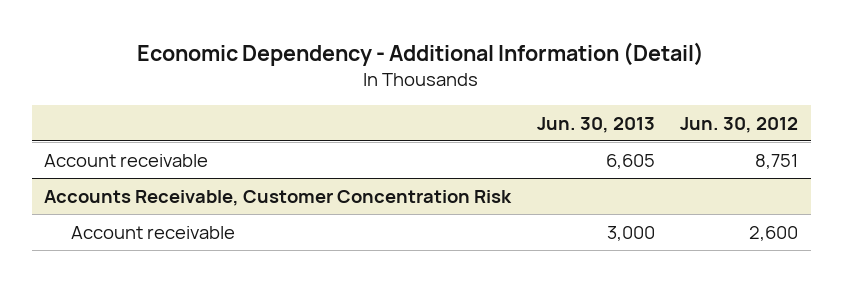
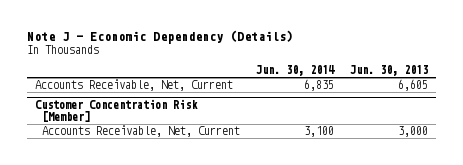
- Economic Dependency - Additional Information (Detail)
+ Note J - Economic Dependency (Details)
- | Jun. 30, 2013 | Jun. 30, 2012
+ | Jun. 30, 2014 | Jun. 30, 2013
- Account receivable | 6,605 | 8,751
- Accounts Receivable, Customer Concentration Risk
- Account receivable | 3,000 | 2,600
+ Accounts Receivable, Net, Current | 6,835 | 6,605
+ Customer Concentration Risk [Member]
+ Accounts Receivable, Net, Current | 3,100 | 3,000

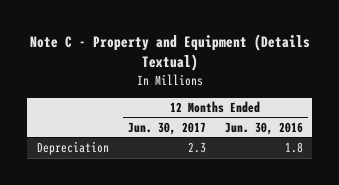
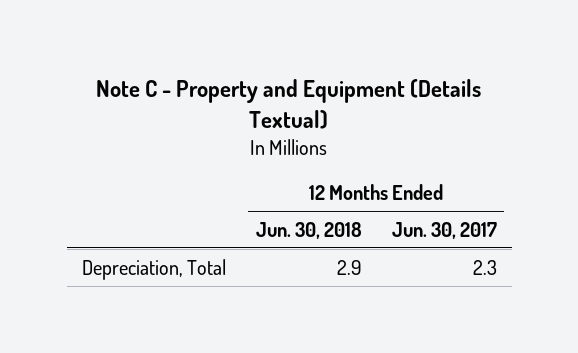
- | 12 Months Ended Jun. 30, 2017 | 12 Months Ended Jun. 30, 2016
+ | 12 Months Ended Jun. 30, 2018 | 12 Months Ended Jun. 30, 2017
- Depreciation | 2.3 | 1.8
+ Depreciation, Total | 2.9 | 2.3

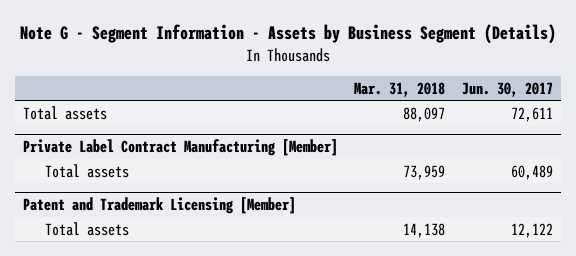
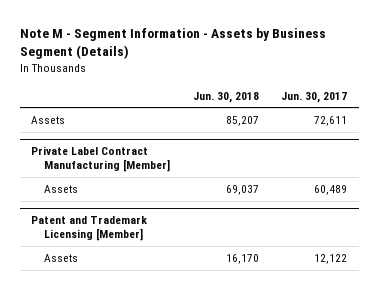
- Note G - Segment Information - Assets by Business Segment (Details)
+ Note M - Segment Information - Assets by Business Segment (Details)
- | Mar. 31, 2018 | Jun. 30, 2017
+ | Jun. 30, 2018 | Jun. 30, 2017
- Total assets | 88,097 | 72,611
+ Assets | 85,207 | 72,611
@ Private Label Contract Manufacturing [Member]
- Total assets | 73,959 | 60,489
+ Assets | 69,037 | 60,489
@ Patent and Trademark Licensing [Member]
- Total assets | 14,138 | 12,122
+ Assets | 16,170 | 12,122

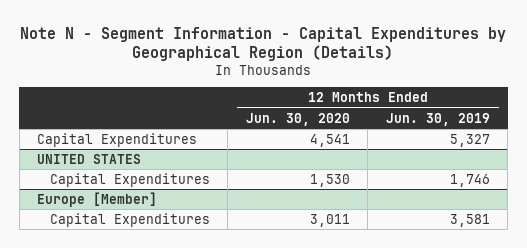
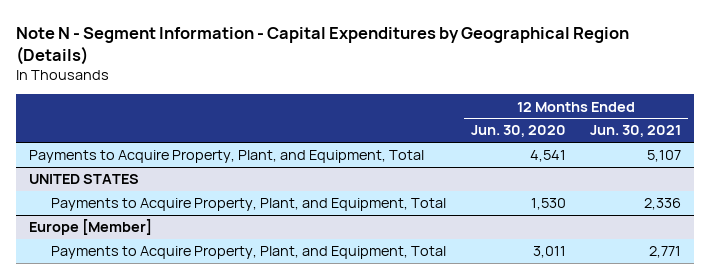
- | 12 Months Ended Jun. 30, 2020 | 12 Months Ended Jun. 30, 2019
+ | 12 Months Ended Jun. 30, 2020 | 12 Months Ended Jun. 30, 2021
- Capital Expenditures | 4,541 | 5,327
+ Payments to Acquire Property, Plant, and Equipment, Total | 4,541 | 5,107
@ UNITED STATES
- Capital Expenditures | 1,530 | 1,746
+ Payments to Acquire Property, Plant, and Equipment, Total | 1,530 | 2,336
@ Europe [Member]
- Capital Expenditures | 3,011 | 3,581
+ Payments to Acquire Property, Plant, and Equipment, Total | 3,011 | 2,771

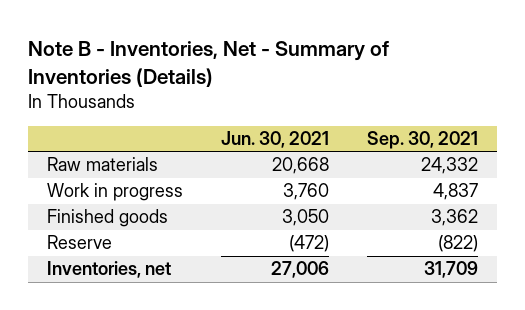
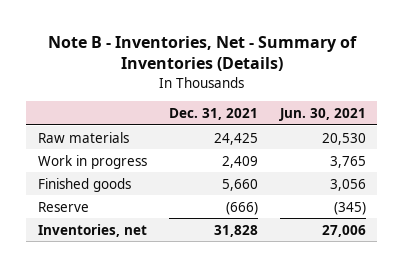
- | Jun. 30, 2021 | Sep. 30, 2021
+ | Dec. 31, 2021 | Jun. 30, 2021
- Raw materials | 20,668 | 24,332
- Work in progress | 3,760 | 4,837
- Finished goods | 3,050 | 3,362
- Reserve | (472) | (822)
+ Raw materials | 24,425 | 20,530
+ Work in progress | 2,409 | 3,765
+ Finished goods | 5,660 | 3,056
+ Reserve | (666) | (345)

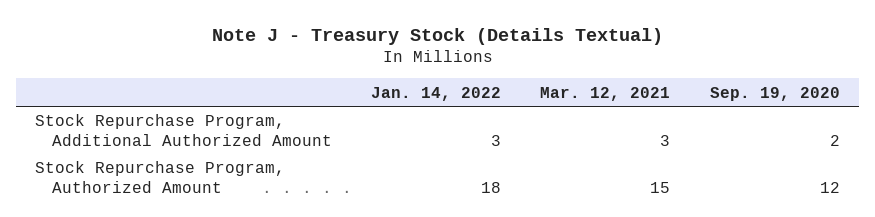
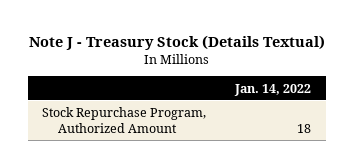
- | Jan. 14, 2022 | Mar. 12, 2021 | Sep. 19, 2020
+ | Jan. 14, 2022
- Stock Repurchase Program, Additional Authorized Amount | 3 | 3 | 2

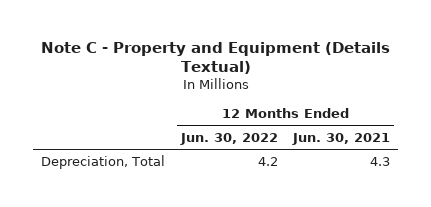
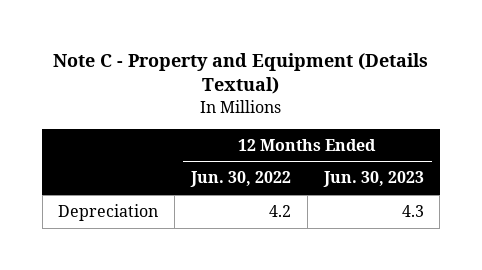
- | 12 Months Ended Jun. 30, 2022 | 12 Months Ended Jun. 30, 2021
+ | 12 Months Ended Jun. 30, 2022 | 12 Months Ended Jun. 30, 2023
- Depreciation, Total | 4.2 | 4.3
+ Depreciation | 4.2 | 4.3

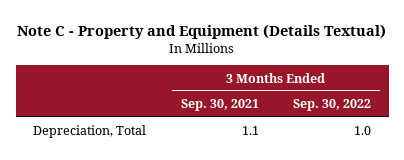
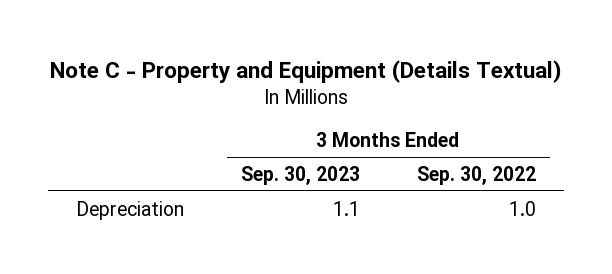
- | 3 Months Ended Sep. 30, 2021 | 3 Months Ended Sep. 30, 2022
+ | 3 Months Ended Sep. 30, 2023 | 3 Months Ended Sep. 30, 2022
- Depreciation, Total | 1.1 | 1.0
+ Depreciation | 1.1 | 1.0

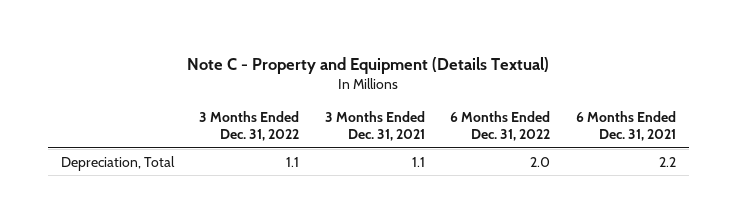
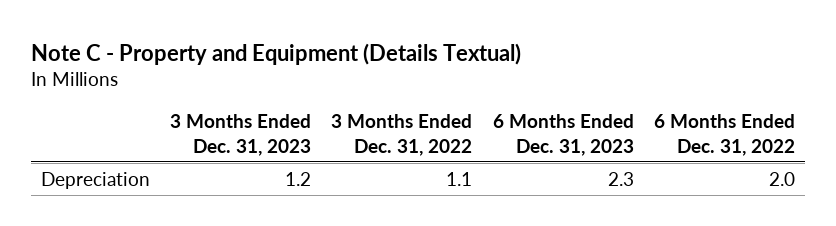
- | 3 Months Ended Dec. 31, 2022 | 3 Months Ended Dec. 31, 2021 | 6 Months Ended Dec. 31, 2022 | 6 Months Ended Dec. 31, 2021
+ | 3 Months Ended Dec. 31, 2023 | 3 Months Ended Dec. 31, 2022 | 6 Months Ended Dec. 31, 2023 | 6 Months Ended Dec. 31, 2022
- Depreciation, Total | 1.1 | 1.1 | 2.0 | 2.2
+ Depreciation | 1.2 | 1.1 | 2.3 | 2.0

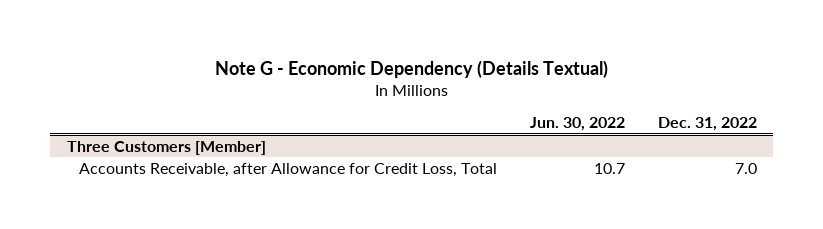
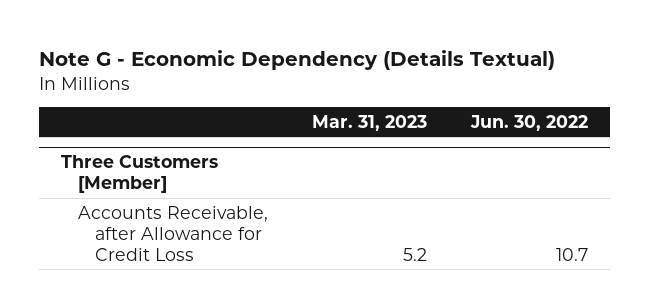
- | Jun. 30, 2022 | Dec. 31, 2022
+ | Mar. 31, 2023 | Jun. 30, 2022
@ Three Customers [Member]
- Accounts Receivable, after Allowance for Credit Loss, Total | 10.7 | 7.0
+ Accounts Receivable, after Allowance for Credit Loss | 5.2 | 10.7

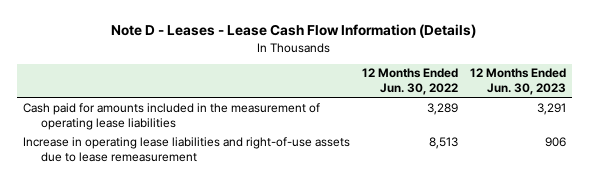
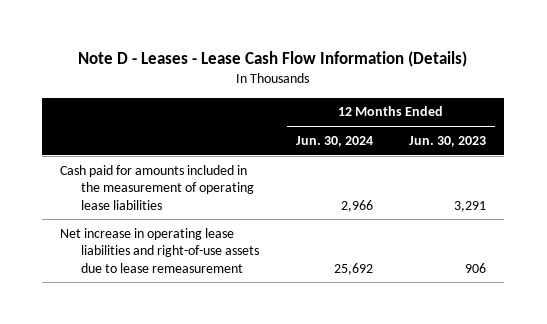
- | 12 Months Ended Jun. 30, 2022 | 12 Months Ended Jun. 30, 2023
+ | 12 Months Ended Jun. 30, 2024 | 12 Months Ended Jun. 30, 2023
- Increase in operating lease liabilities and right-of-use assets due to lease remeasurement | 8,513 | 906
+ Net increase in operating lease liabilities and right-of-use assets due to lease remeasurement | 25,692 | 906

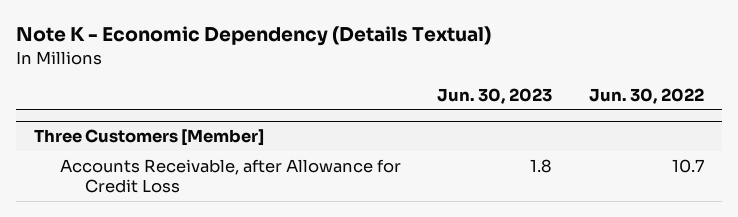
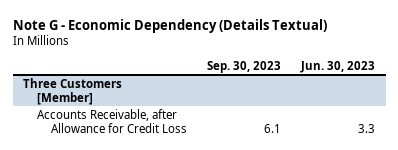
- Note K - Economic Dependency (Details Textual)
+ Note G - Economic Dependency (Details Textual)
- | Jun. 30, 2023 | Jun. 30, 2022
+ | Sep. 30, 2023 | Jun. 30, 2023
@ Three Customers [Member]
- Accounts Receivable, after Allowance for Credit Loss | 1.8 | 10.7
+ Accounts Receivable, after Allowance for Credit Loss | 6.1 | 3.3

